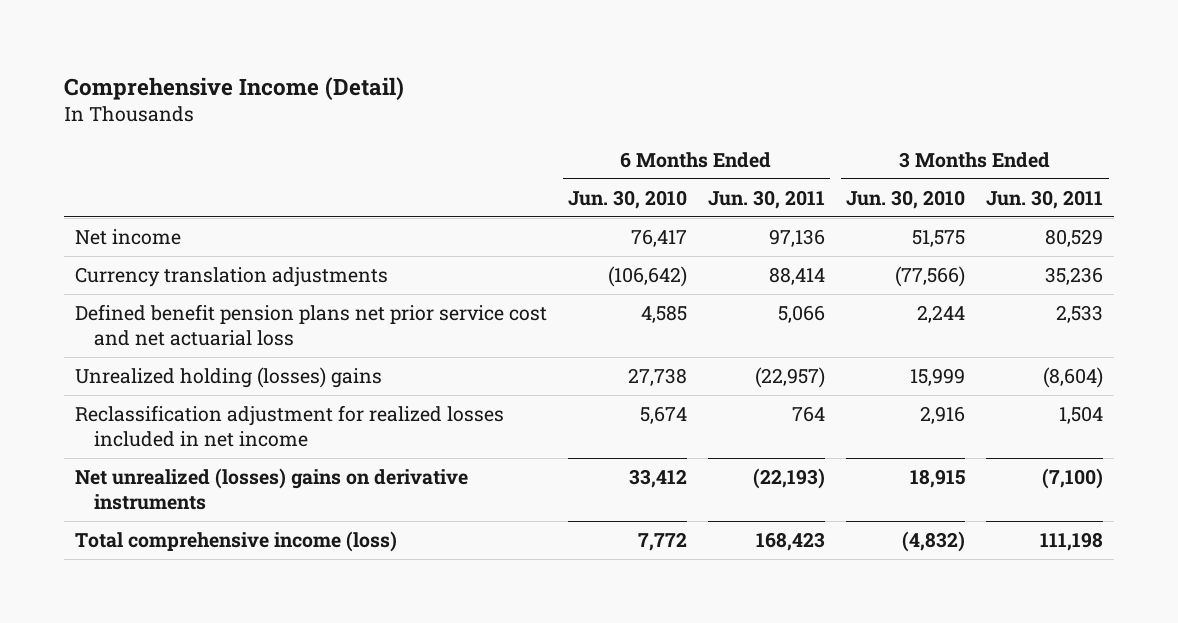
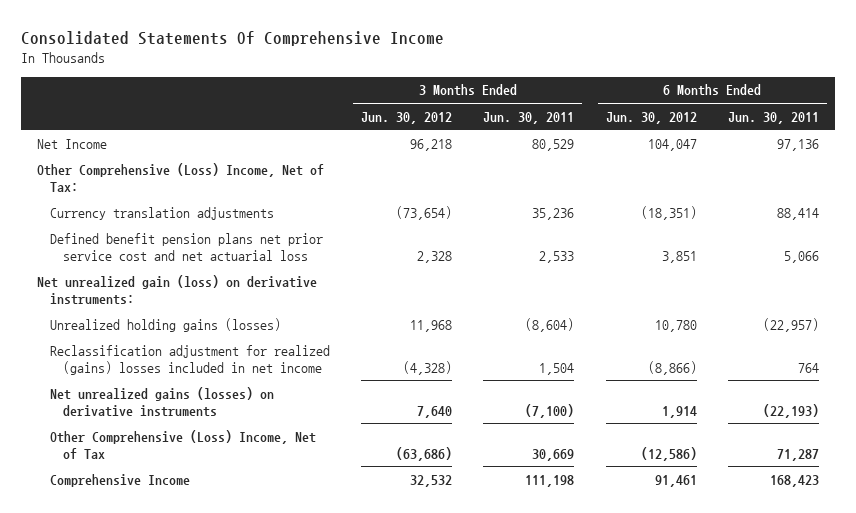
- Comprehensive Income (Detail)
+ Consolidated Statements Of Comprehensive Income
- | 6 Months Ended Jun. 30, 2010 | 6 Months Ended Jun. 30, 2011 | 3 Months Ended Jun. 30, 2010 | 3 Months Ended Jun. 30, 2011
+ | 3 Months Ended Jun. 30, 2012 | 3 Months Ended Jun. 30, 2011 | 6 Months Ended Jun. 30, 2012 | 6 Months Ended Jun. 30, 2011
- Net income | 76,417 | 97,136 | 51,575 | 80,529
+ Net Income | 96,218 | 80,529 | 104,047 | 97,136
+ Other Comprehensive (Loss) Income, Net of Tax:
- Unrealized holding (losses) gains | 27,738 | (22,957) | 15,999 | (8,604)
- Reclassification adjustment for realized losses included in net income | 5,674 | 764 | 2,916 | 1,504
- Net unrealized (losses) gains on derivative instruments | 33,412 | (22,193) | 18,915 | (7,100)
- Total comprehensive income (loss) | 7,772 | 168,423 | (4,832) | 111,198
+ Net unrealized gain (loss) on derivative instruments:
+ Unrealized holding gains (losses) | 11,968 | (8,604) | 10,780 | (22,957)
+ Reclassification adjustment for realized (gains) losses included in net income | (4,328) | 1,504 | (8,866) | 764
+ Net unrealized gains (losses) on derivative instruments | 7,640 | (7,100) | 1,914 | (22,193)
+ Other Comprehensive (Loss) Income, Net of Tax | (63,686) | 30,669 | (12,586) | 71,287
+ Comprehensive Income | 32,532 | 111,198 | 91,461 | 168,423

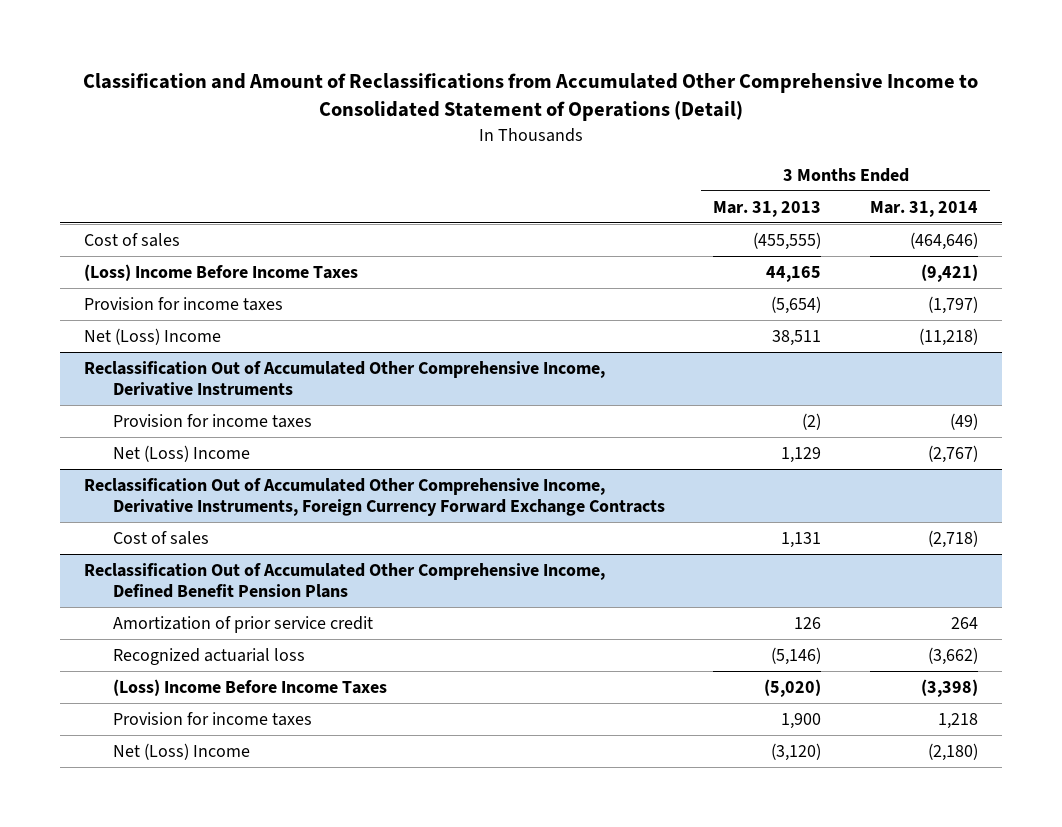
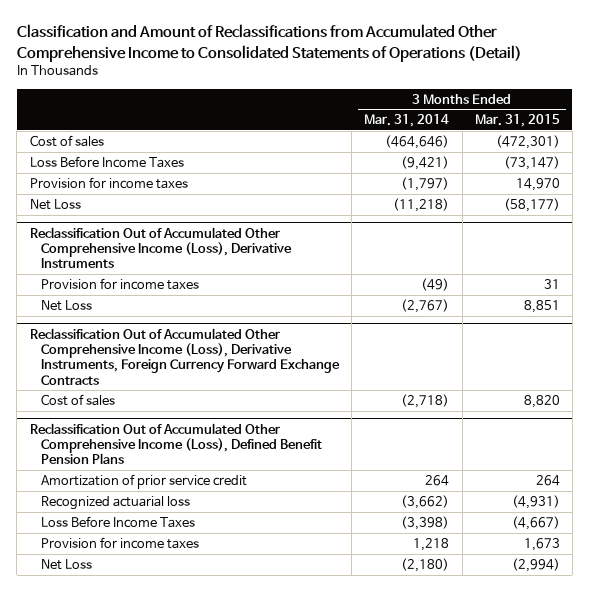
- Classification and Amount of Reclassifications from Accumulated Other Comprehensive Income to Consolidated Statement of Operations (Detail)
+ Classification and Amount of Reclassifications from Accumulated Other Comprehensive Income to Consolidated Statements of Operations (Detail)
- | 3 Months Ended Mar. 31, 2013 | 3 Months Ended Mar. 31, 2014
+ | 3 Months Ended Mar. 31, 2014 | 3 Months Ended Mar. 31, 2015
- (Loss) Income Before Income Taxes | 44,165 | (9,421)
+ Loss Before Income Taxes | (9,421) | (73,147)
- Net (Loss) Income | 38,511 | (11,218)
- Reclassification Out of Accumulated Other Comprehensive Income, Derivative Instruments
+ Net Loss | (11,218) | (58,177)
+ Reclassification Out of Accumulated Other Comprehensive Income (Loss), Derivative Instruments
- Net (Loss) Income | 1,129 | (2,767)
- Reclassification Out of Accumulated Other Comprehensive Income, Derivative Instruments, Foreign Currency Forward Exchange Contracts
+ Net Loss | (2,767) | 8,851
+ Reclassification Out of Accumulated Other Comprehensive Income (Loss), Derivative Instruments, Foreign Currency Forward Exchange Contracts
- Reclassification Out of Accumulated Other Comprehensive Income, Defined Benefit Pension Plans
+ Reclassification Out of Accumulated Other Comprehensive Income (Loss), Defined Benefit Pension Plans
- (Loss) Income Before Income Taxes | (5,020) | (3,398)
+ Loss Before Income Taxes | (3,398) | (4,667)
- Net (Loss) Income | (3,120) | (2,180)
+ Net Loss | (2,180) | (2,994)

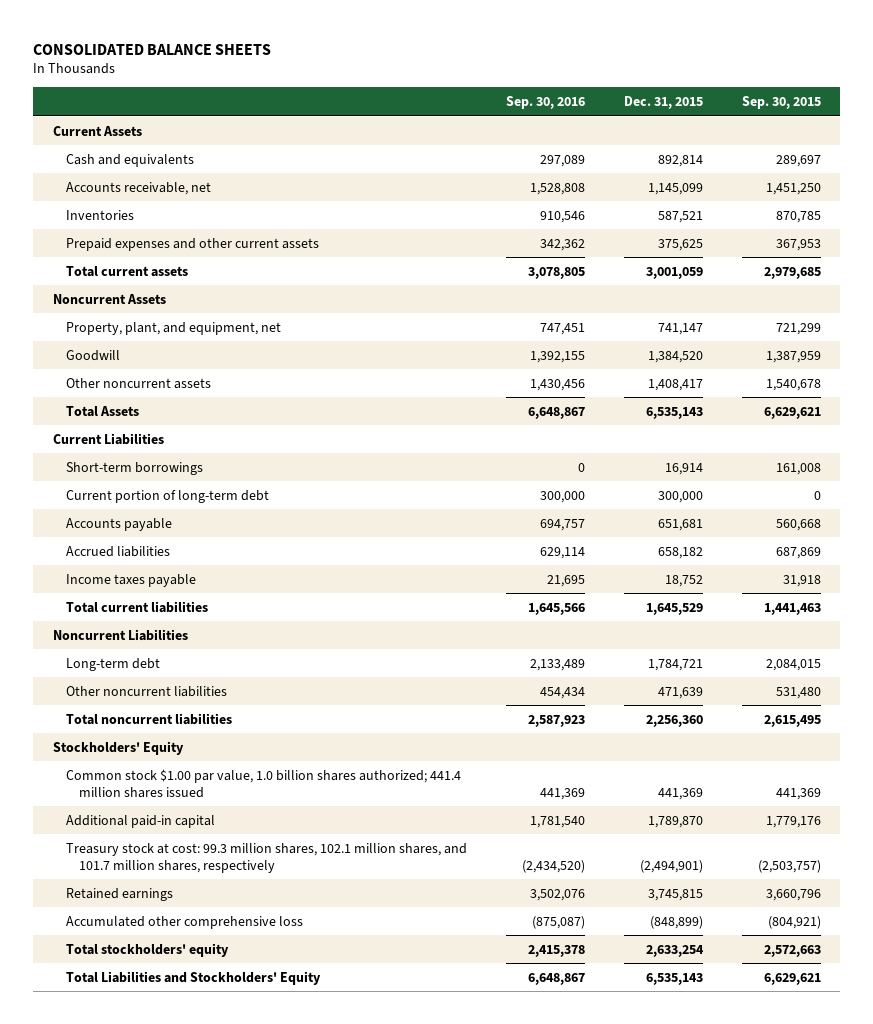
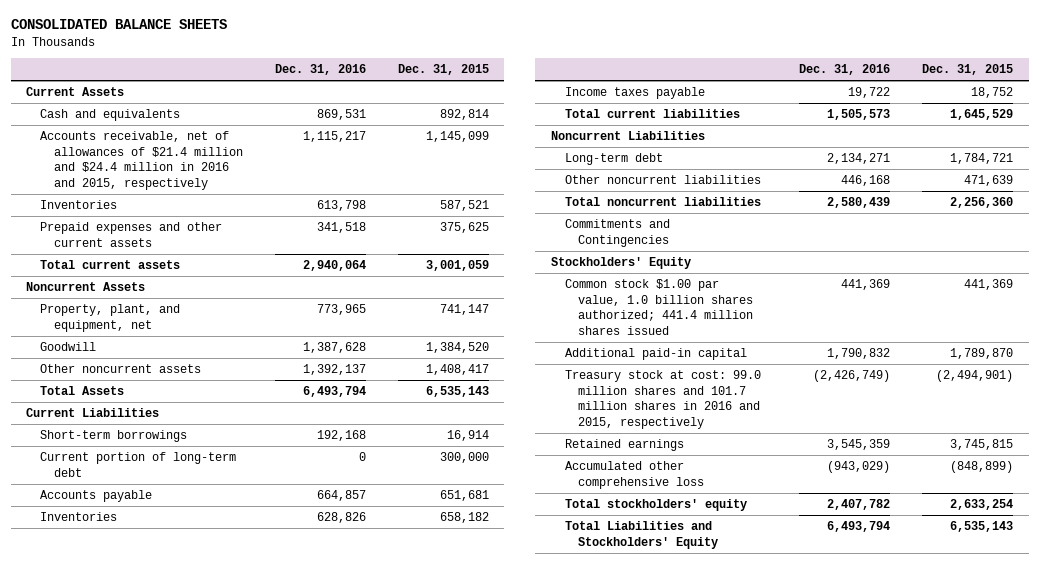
- | Sep. 30, 2016 | Dec. 31, 2015 | Sep. 30, 2015
+ | Dec. 31, 2016 | Dec. 31, 2015
- Accounts receivable, net | 1,528,808 | 1,145,099 | 1,451,250
+ Accounts receivable, net of allowances of $21.4 million and $24.4 million in 2016 and 2015, respectively | 1,115,217 | 1,145,099
- Accrued liabilities | 629,114 | 658,182 | 687,869
+ Inventories | 628,826 | 658,182
+ Commitments and Contingencies
- Treasury stock at cost: 99.3 million shares, 102.1 million shares, and 101.7 million shares, respectively | (2,434,520) | (2,494,901) | (2,503,757)
+ Treasury stock at cost: 99.0 million shares and 101.7 million shares in 2016 and 2015, respectively | (2,426,749) | (2,494,901)

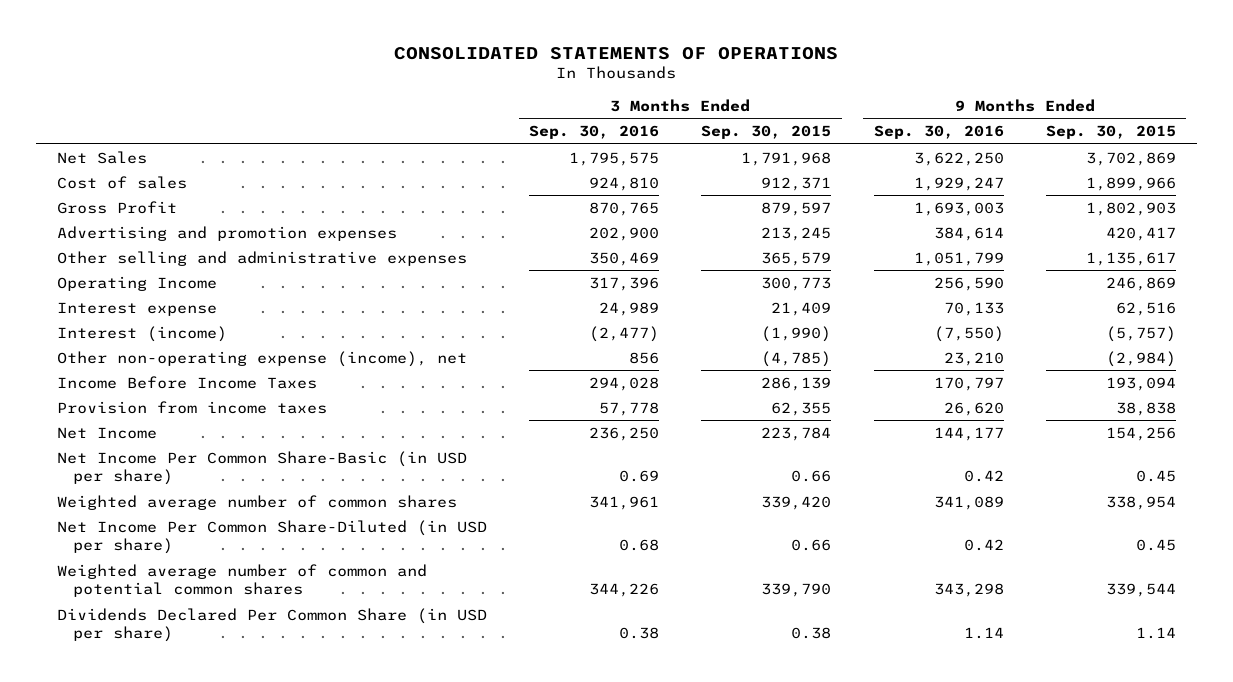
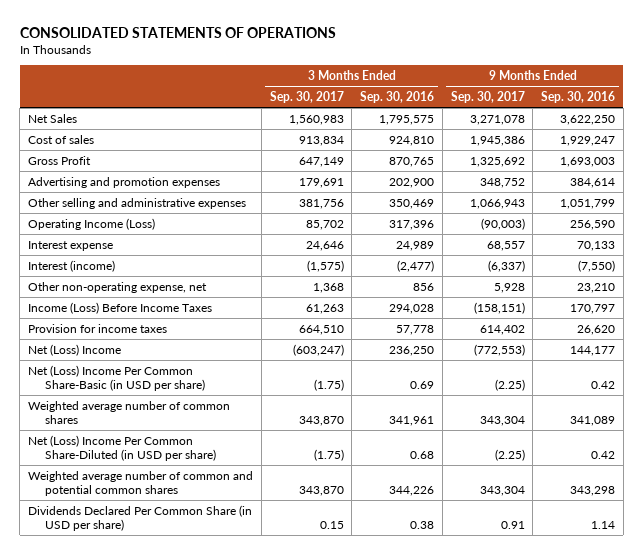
- | 3 Months Ended Sep. 30, 2016 | 3 Months Ended Sep. 30, 2015 | 9 Months Ended Sep. 30, 2016 | 9 Months Ended Sep. 30, 2015
+ | 3 Months Ended Sep. 30, 2017 | 3 Months Ended Sep. 30, 2016 | 9 Months Ended Sep. 30, 2017 | 9 Months Ended Sep. 30, 2016
- Operating Income | 317,396 | 300,773 | 256,590 | 246,869
+ Operating Income (Loss) | 85,702 | 317,396 | (90,003) | 256,590
- Other non-operating expense (income), net | 856 | (4,785) | 23,210 | (2,984)
- Income Before Income Taxes | 294,028 | 286,139 | 170,797 | 193,094
- Provision from income taxes | 57,778 | 62,355 | 26,620 | 38,838
- Net Income | 236,250 | 223,784 | 144,177 | 154,256
- Net Income Per Common Share-Basic (in USD per share) | 0.69 | 0.66 | 0.42 | 0.45
+ Other non-operating expense, net | 1,368 | 856 | 5,928 | 23,210
+ Income (Loss) Before Income Taxes | 61,263 | 294,028 | (158,151) | 170,797
+ Provision for income taxes | 664,510 | 57,778 | 614,402 | 26,620
+ Net (Loss) Income | (603,247) | 236,250 | (772,553) | 144,177
+ Net (Loss) Income Per Common Share-Basic (in USD per share) | (1.75) | 0.69 | (2.25) | 0.42
- Net Income Per Common Share-Diluted (in USD per share) | 0.68 | 0.66 | 0.42 | 0.45
+ Net (Loss) Income Per Common Share-Diluted (in USD per share) | (1.75) | 0.68 | (2.25) | 0.42

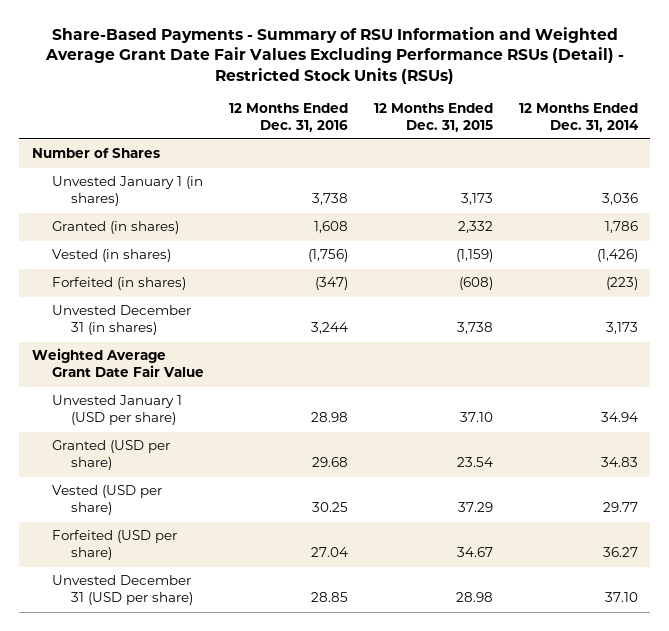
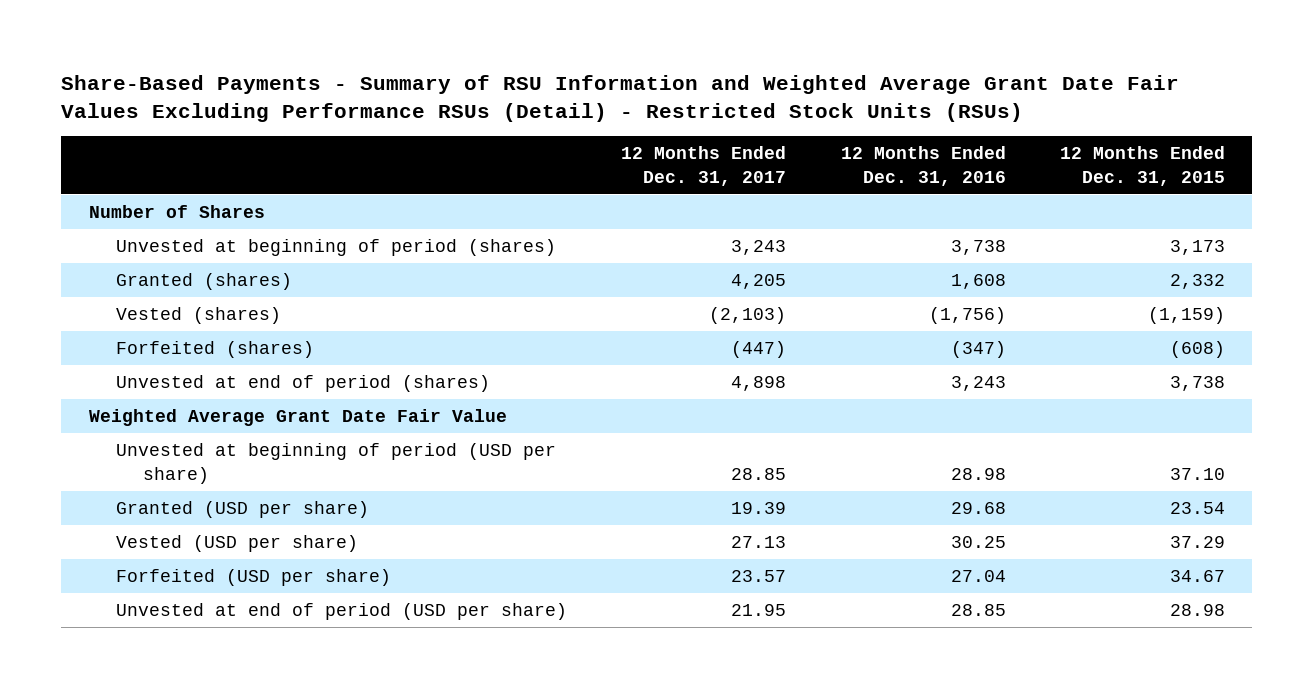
- | 12 Months Ended Dec. 31, 2016 | 12 Months Ended Dec. 31, 2015 | 12 Months Ended Dec. 31, 2014
+ | 12 Months Ended Dec. 31, 2017 | 12 Months Ended Dec. 31, 2016 | 12 Months Ended Dec. 31, 2015
- Unvested January 1 (in shares) | 3,738 | 3,173 | 3,036
- Granted (in shares) | 1,608 | 2,332 | 1,786
- Vested (in shares) | (1,756) | (1,159) | (1,426)
- Forfeited (in shares) | (347) | (608) | (223)
- Unvested December 31 (in shares) | 3,244 | 3,738 | 3,173
+ Unvested at beginning of period (shares) | 3,243 | 3,738 | 3,173
+ Granted (shares) | 4,205 | 1,608 | 2,332
+ Vested (shares) | (2,103) | (1,756) | (1,159)
+ Forfeited (shares) | (447) | (347) | (608)
+ Unvested at end of period (shares) | 4,898 | 3,243 | 3,738
- Unvested January 1 (USD per share) | 28.98 | 37.10 | 34.94
+ Unvested at beginning of period (USD per share) | 28.85 | 28.98 | 37.10
- Unvested December 31 (USD per share) | 28.85 | 28.98 | 37.10
+ Unvested at end of period (USD per share) | 21.95 | 28.85 | 28.98

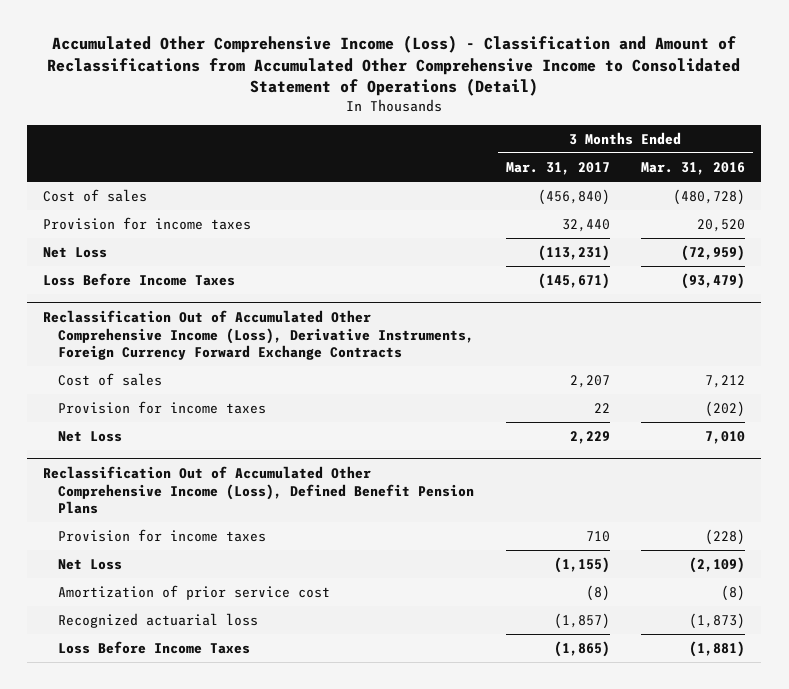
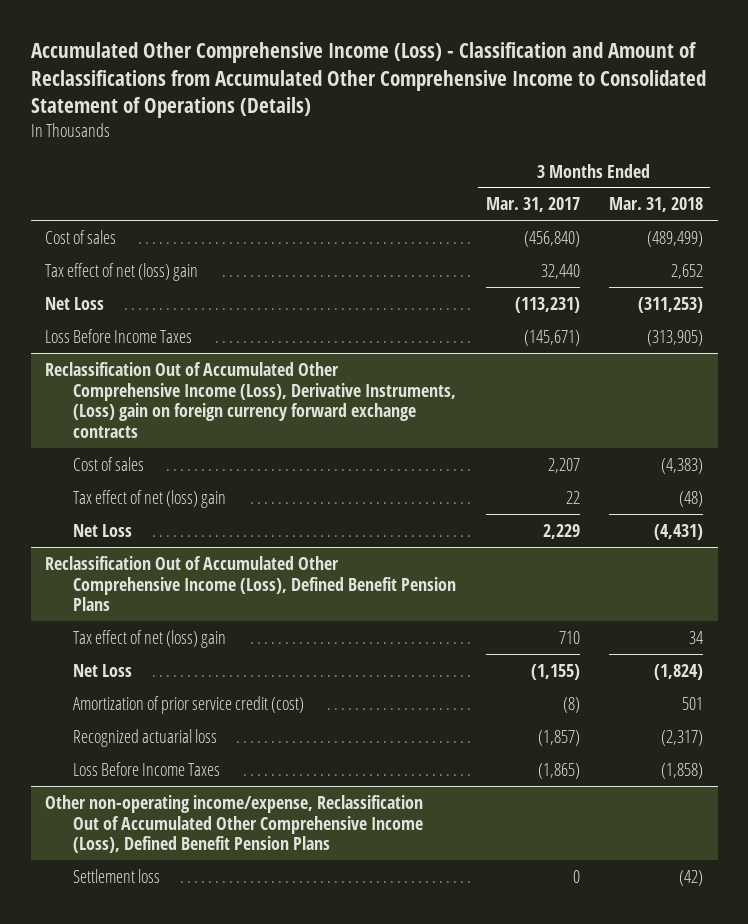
- Accumulated Other Comprehensive Income (Loss) - Classification and Amount of Reclassifications from Accumulated Other Comprehensive Income to Consolidated Statement of Operations (Detail)
+ Accumulated Other Comprehensive Income (Loss) - Classification and Amount of Reclassifications from Accumulated Other Comprehensive Income to Consolidated Statement of Operations (Details)
- | 3 Months Ended Mar. 31, 2017 | 3 Months Ended Mar. 31, 2016
+ | 3 Months Ended Mar. 31, 2017 | 3 Months Ended Mar. 31, 2018
- Provision for income taxes | 32,440 | 20,520
+ Tax effect of net (loss) gain | 32,440 | 2,652
- Reclassification Out of Accumulated Other Comprehensive Income (Loss), Derivative Instruments, Foreign Currency Forward Exchange Contracts
+ Reclassification Out of Accumulated Other Comprehensive Income (Loss), Derivative Instruments, (Loss) gain on foreign currency forward exchange contracts
- Provision for income taxes | 22 | (202)
+ Tax effect of net (loss) gain | 22 | (48)
@ Reclassification Out of Accumulated Other Comprehensive Income (Loss), Defined Benefit Pension Plans
- Provision for income taxes | 710 | (228)
+ Tax effect of net (loss) gain | 710 | 34
- Amortization of prior service cost | (8) | (8)
+ Amortization of prior service credit (cost) | (8) | 501
+ Other non-operating income/expense, Reclassification Out of Accumulated Other Comprehensive Income (Loss), Defined Benefit Pension Plans
+ Settlement loss | 0 | (42)

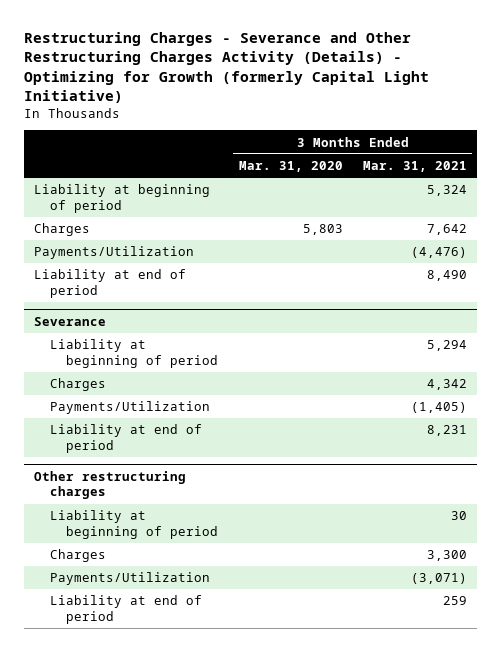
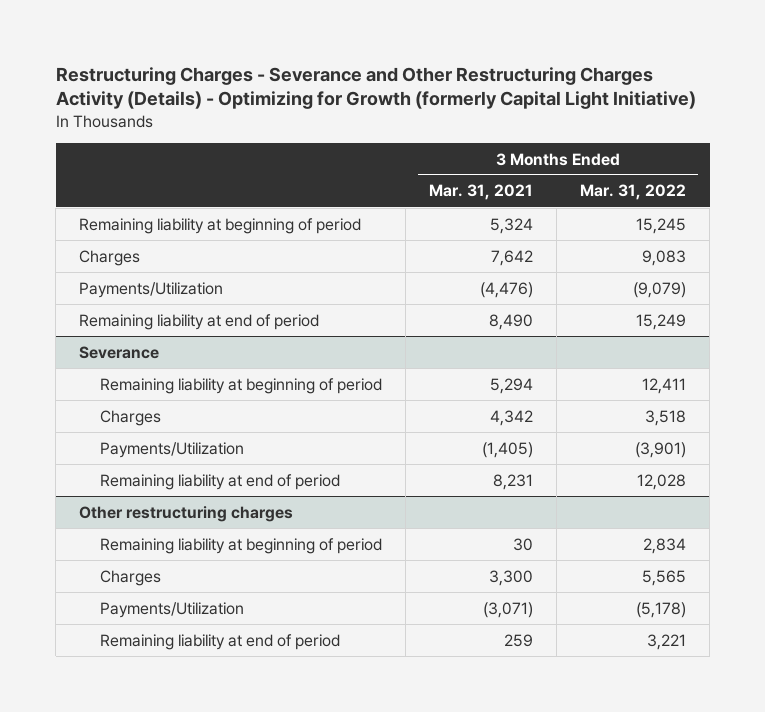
- | 3 Months Ended Mar. 31, 2020 | 3 Months Ended Mar. 31, 2021
+ | 3 Months Ended Mar. 31, 2021 | 3 Months Ended Mar. 31, 2022
- Liability at beginning of period | | 5,324
+ Remaining liability at beginning of period | 5,324 | 15,245
- Liability at end of period | | 8,490
+ Remaining liability at end of period | 8,490 | 15,249
@ Severance
- Liability at beginning of period | | 5,294
+ Remaining liability at beginning of period | 5,294 | 12,411
- Liability at end of period | | 8,231
+ Remaining liability at end of period | 8,231 | 12,028
@ Other restructuring charges
- Liability at beginning of period | | 30
+ Remaining liability at beginning of period | 30 | 2,834
- Liability at end of period | | 259
+ Remaining liability at end of period | 259 | 3,221

